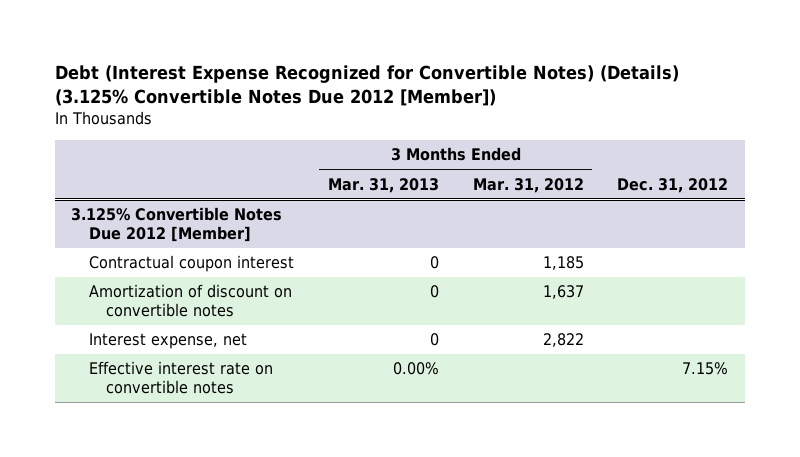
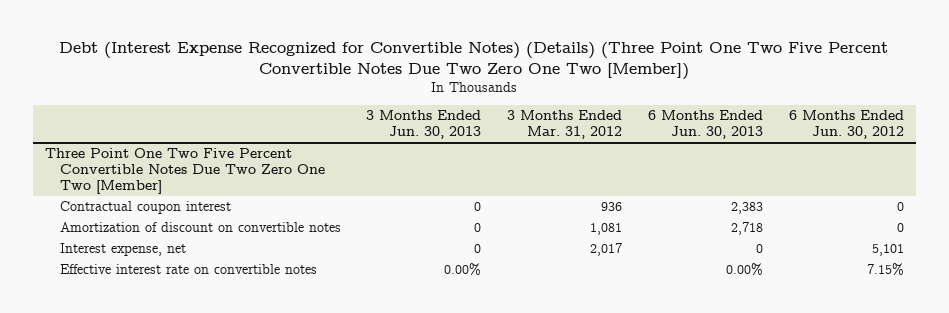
- Debt (Interest Expense Recognized for Convertible Notes) (Details) (3.125% Convertible Notes Due 2012 [Member])
+ Debt (Interest Expense Recognized for Convertible Notes) (Details) (Three Point One Two Five Percent Convertible Notes Due Two Zero One Two [Member])
- | 3 Months Ended Mar. 31, 2013 | 3 Months Ended Mar. 31, 2012 | Dec. 31, 2012
+ | 3 Months Ended Jun. 30, 2013 | 3 Months Ended Mar. 31, 2012 | 6 Months Ended Jun. 30, 2013 | 6 Months Ended Jun. 30, 2012
- 3.125% Convertible Notes Due 2012 [Member]
- Contractual coupon interest | 0 | 1,185 |
- Amortization of discount on convertible notes | 0 | 1,637 |
- Interest expense, net | 0 | 2,822 |
+ Three Point One Two Five Percent Convertible Notes Due Two Zero One Two [Member]
+ Contractual coupon interest | 0 | 936 | 2,383 | 0
+ Amortization of discount on convertible notes | 0 | 1,081 | 2,718 | 0
+ Interest expense, net | 0 | 2,017 | 0 | 5,101

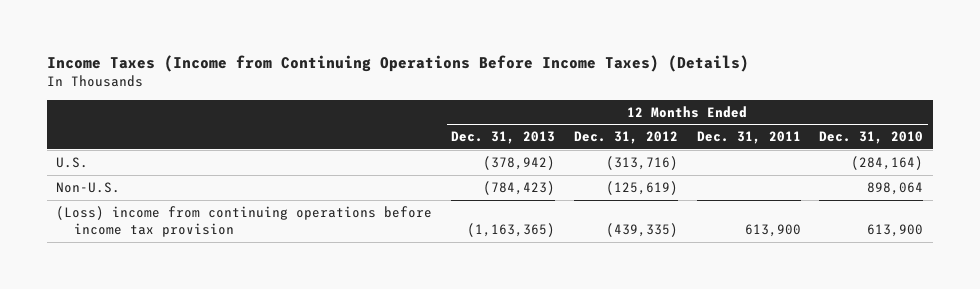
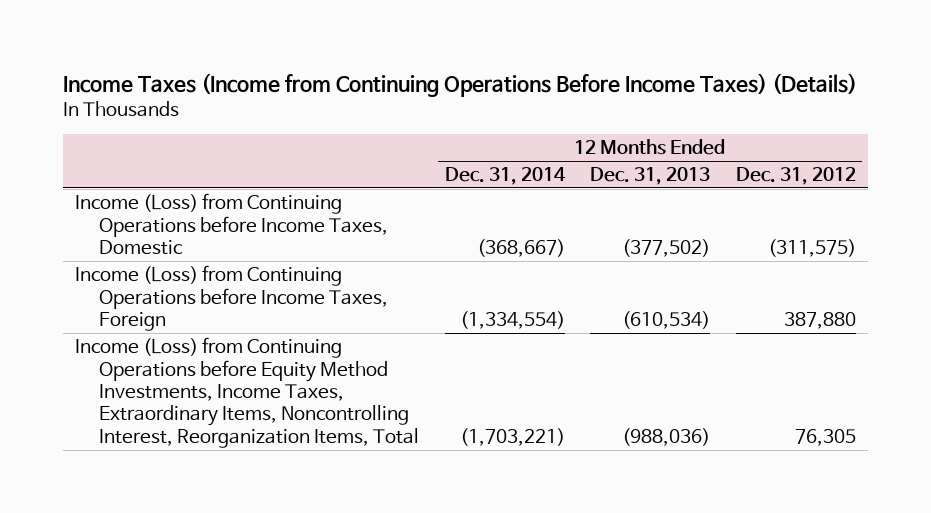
- | 12 Months Ended Dec. 31, 2013 | 12 Months Ended Dec. 31, 2012 | 12 Months Ended Dec. 31, 2011 | 12 Months Ended Dec. 31, 2010
+ | 12 Months Ended Dec. 31, 2014 | 12 Months Ended Dec. 31, 2013 | 12 Months Ended Dec. 31, 2012
- U.S. | (378,942) | (313,716) | | (284,164)
- Non-U.S. | (784,423) | (125,619) | | 898,064
- (Loss) income from continuing operations before income tax provision | (1,163,365) | (439,335) | 613,900 | 613,900
+ Income (Loss) from Continuing Operations before Income Taxes, Domestic | (368,667) | (377,502) | (311,575)
+ Income (Loss) from Continuing Operations before Income Taxes, Foreign | (1,334,554) | (610,534) | 387,880
+ Income (Loss) from Continuing Operations before Equity Method Investments, Income Taxes, Extraordinary Items, Noncontrolling Interest, Reorganization Items, Total | (1,703,221) | (988,036) | 76,305

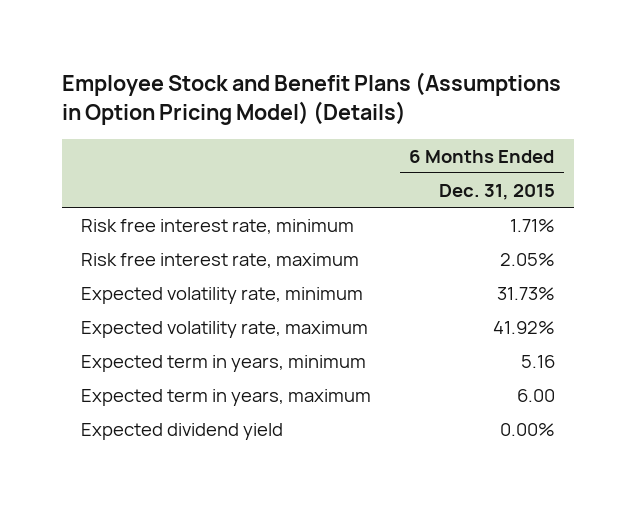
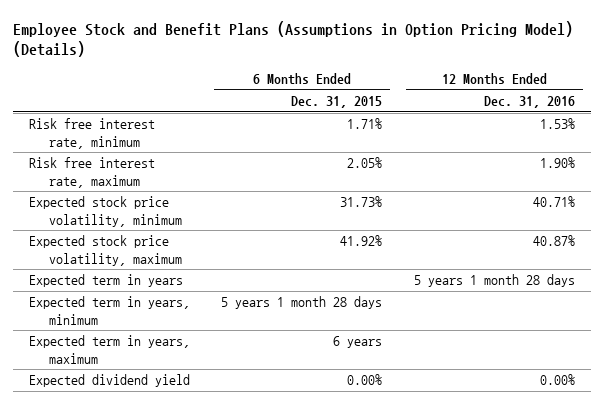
- | 6 Months Ended Dec. 31, 2015
+ | 6 Months Ended Dec. 31, 2015 | 12 Months Ended Dec. 31, 2016
- Expected volatility rate, minimum | 31.73%
- Expected volatility rate, maximum | 41.92%
- Expected term in years, minimum | 5.16
- Expected term in years, maximum | 6.00
+ Expected stock price volatility, minimum | 31.73% | 40.71%
+ Expected stock price volatility, maximum | 41.92% | 40.87%
+ Expected term in years | | 5 years 1 month 28 days
+ Expected term in years, minimum | 5 years 1 month 28 days |
+ Expected term in years, maximum | 6 years |

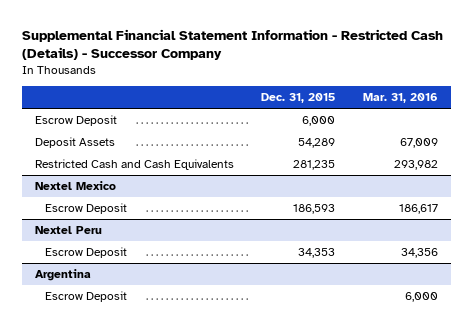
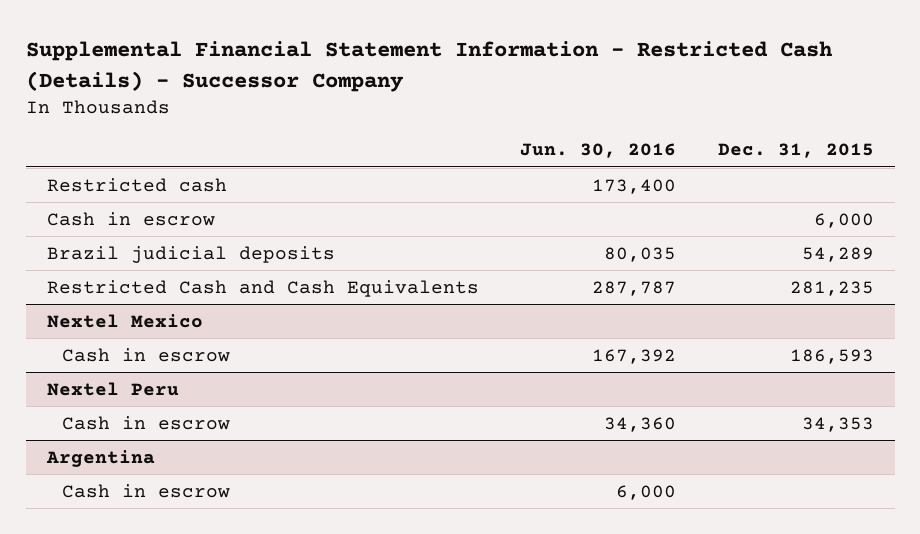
- | Dec. 31, 2015 | Mar. 31, 2016
+ | Jun. 30, 2016 | Dec. 31, 2015
- Escrow Deposit | 6,000 |
- Deposit Assets | 54,289 | 67,009
+ Restricted cash | 173,400 |
+ Cash in escrow | | 6,000
+ Brazil judicial deposits | 80,035 | 54,289
@ Nextel Mexico
- Escrow Deposit | 186,593 | 186,617
+ Cash in escrow | 167,392 | 186,593
@ Nextel Peru
- Escrow Deposit | 34,353 | 34,356
+ Cash in escrow | 34,360 | 34,353
@ Argentina
- Escrow Deposit | | 6,000
+ Cash in escrow | 6,000 |

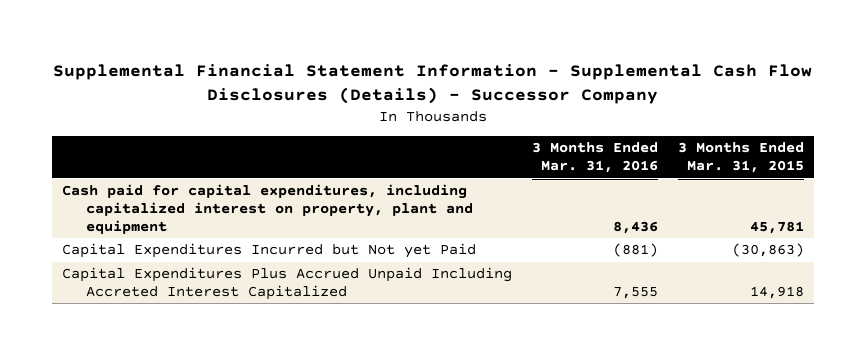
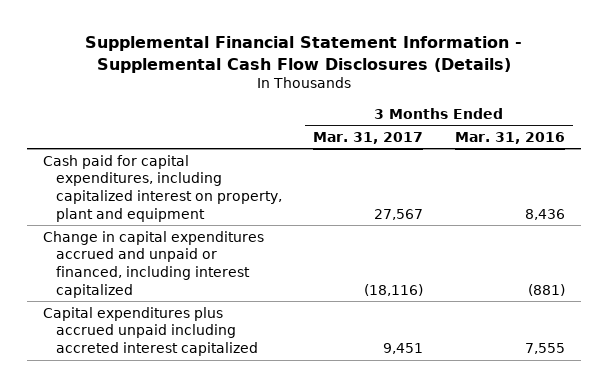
- Supplemental Financial Statement Information - Supplemental Cash Flow Disclosures (Details) - Successor Company
+ Supplemental Financial Statement Information - Supplemental Cash Flow Disclosures (Details)
- | 3 Months Ended Mar. 31, 2016 | 3 Months Ended Mar. 31, 2015
+ | 3 Months Ended Mar. 31, 2017 | 3 Months Ended Mar. 31, 2016
- Capital Expenditures Incurred but Not yet Paid | (881) | (30,863)
- Capital Expenditures Plus Accrued Unpaid Including Accreted Interest Capitalized | 7,555 | 14,918
+ Change in capital expenditures accrued and unpaid or financed, including interest capitalized | (18,116) | (881)
+ Capital expenditures plus accrued unpaid including accreted interest capitalized | 9,451 | 7,555

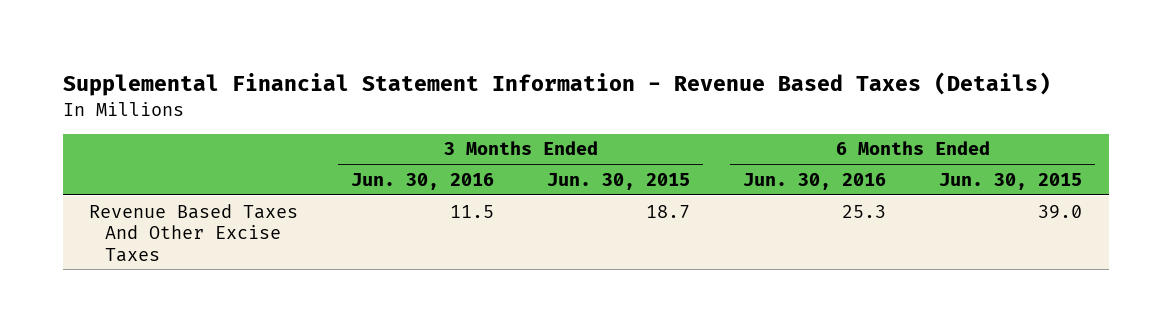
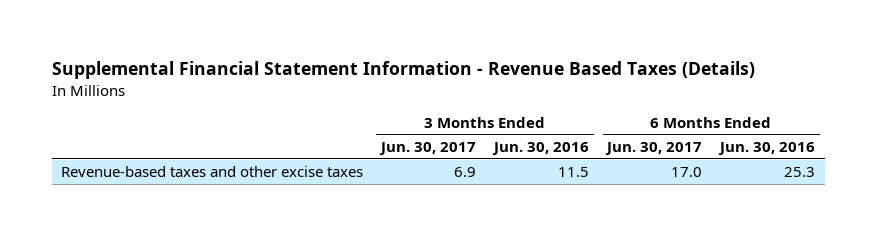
- | 3 Months Ended Jun. 30, 2016 | 3 Months Ended Jun. 30, 2015 | 6 Months Ended Jun. 30, 2016 | 6 Months Ended Jun. 30, 2015
+ | 3 Months Ended Jun. 30, 2017 | 3 Months Ended Jun. 30, 2016 | 6 Months Ended Jun. 30, 2017 | 6 Months Ended Jun. 30, 2016
- Revenue Based Taxes And Other Excise Taxes | 11.5 | 18.7 | 25.3 | 39.0
+ Revenue-based taxes and other excise taxes | 6.9 | 11.5 | 17.0 | 25.3

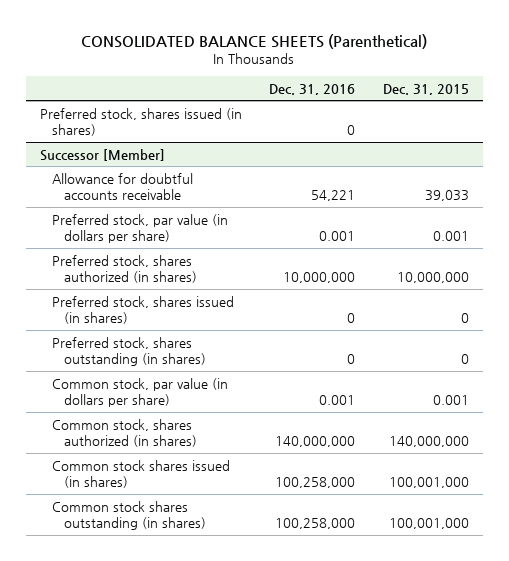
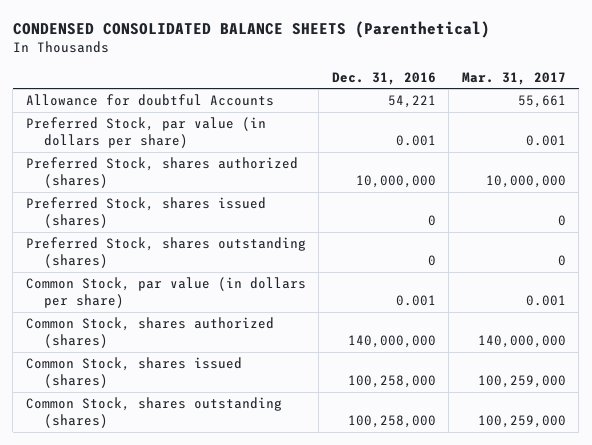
- CONSOLIDATED BALANCE SHEETS (Parenthetical)
+ CONDENSED CONSOLIDATED BALANCE SHEETS (Parenthetical)
- | Dec. 31, 2016 | Dec. 31, 2015
+ | Dec. 31, 2016 | Mar. 31, 2017
- Preferred stock, shares issued (in shares) | 0 |
- Successor [Member]
- Allowance for doubtful accounts receivable | 54,221 | 39,033
- Preferred stock, par value (in dollars per share) | 0.001 | 0.001
- Preferred stock, shares authorized (in shares) | 10,000,000 | 10,000,000
- Preferred stock, shares issued (in shares) | 0 | 0
- Preferred stock, shares outstanding (in shares) | 0 | 0
- Common stock, par value (in dollars per share) | 0.001 | 0.001
- Common stock, shares authorized (in shares) | 140,000,000 | 140,000,000
- Common stock shares issued (in shares) | 100,258,000 | 100,001,000
- Common stock shares outstanding (in shares) | 100,258,000 | 100,001,000
+ Allowance for doubtful Accounts | 54,221 | 55,661
+ Preferred Stock, par value (in dollars per share) | 0.001 | 0.001
+ Preferred Stock, shares authorized (shares) | 10,000,000 | 10,000,000
+ Preferred Stock, shares issued (shares) | 0 | 0
+ Preferred Stock, shares outstanding (shares) | 0 | 0
+ Common Stock, par value (in dollars per share) | 0.001 | 0.001
+ Common Stock, shares authorized (shares) | 140,000,000 | 140,000,000
+ Common Stock, shares issued (shares) | 100,258,000 | 100,259,000
+ Common Stock, shares outstanding (shares) | 100,258,000 | 100,259,000

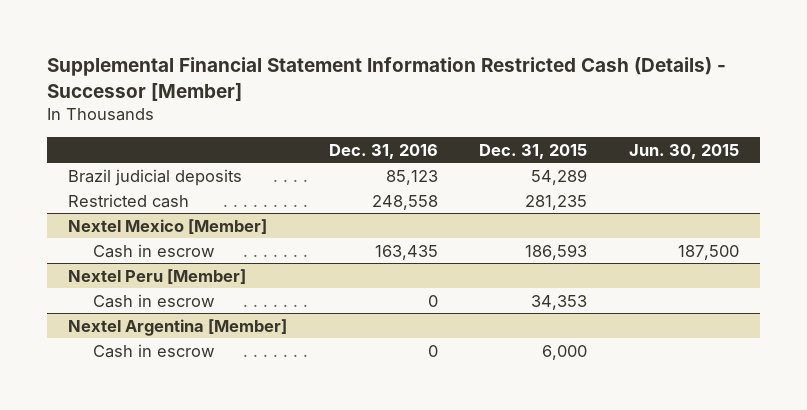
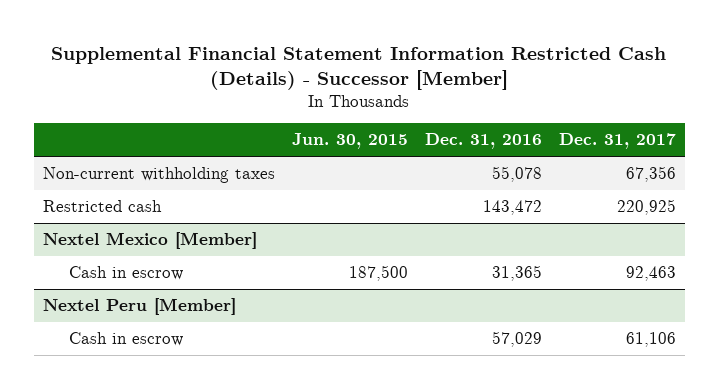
- | Dec. 31, 2016 | Dec. 31, 2015 | Jun. 30, 2015
+ | Jun. 30, 2015 | Dec. 31, 2016 | Dec. 31, 2017
- Brazil judicial deposits | 85,123 | 54,289 |
- Restricted cash | 248,558 | 281,235 |
+ Non-current withholding taxes | | 55,078 | 67,356
+ Restricted cash | | 143,472 | 220,925
@ Nextel Mexico [Member]
- Cash in escrow | 163,435 | 186,593 | 187,500
+ Cash in escrow | 187,500 | 31,365 | 92,463
@ Nextel Peru [Member]
- Cash in escrow | 0 | 34,353 |
- Nextel Argentina [Member]
- Cash in escrow | 0 | 6,000 |
@ Nextel Peru [Member]
+ Cash in escrow | | 57,029 | 61,106

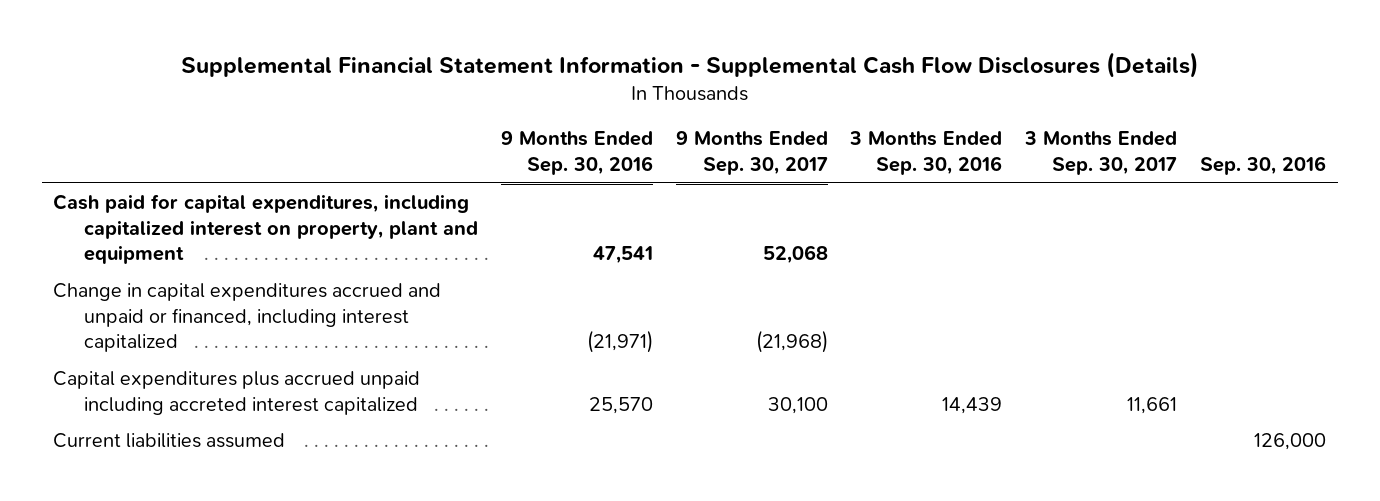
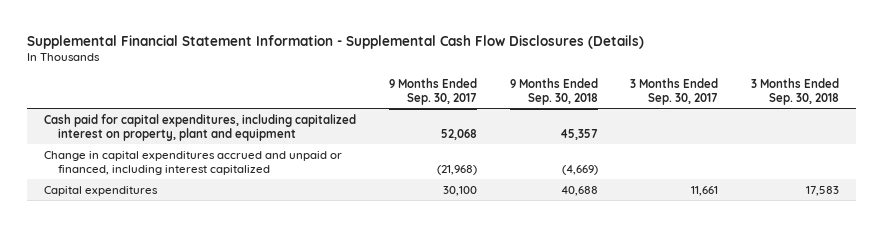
- | 9 Months Ended Sep. 30, 2016 | 9 Months Ended Sep. 30, 2017 | 3 Months Ended Sep. 30, 2016 | 3 Months Ended Sep. 30, 2017 | Sep. 30, 2016
+ | 9 Months Ended Sep. 30, 2017 | 9 Months Ended Sep. 30, 2018 | 3 Months Ended Sep. 30, 2017 | 3 Months Ended Sep. 30, 2018
- Capital expenditures plus accrued unpaid including accreted interest capitalized | 25,570 | 30,100 | 14,439 | 11,661 |
- Current liabilities assumed | | | | | 126,000
+ Capital expenditures | 30,100 | 40,688 | 11,661 | 17,583

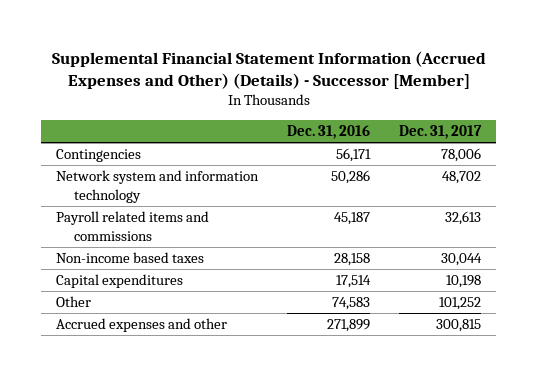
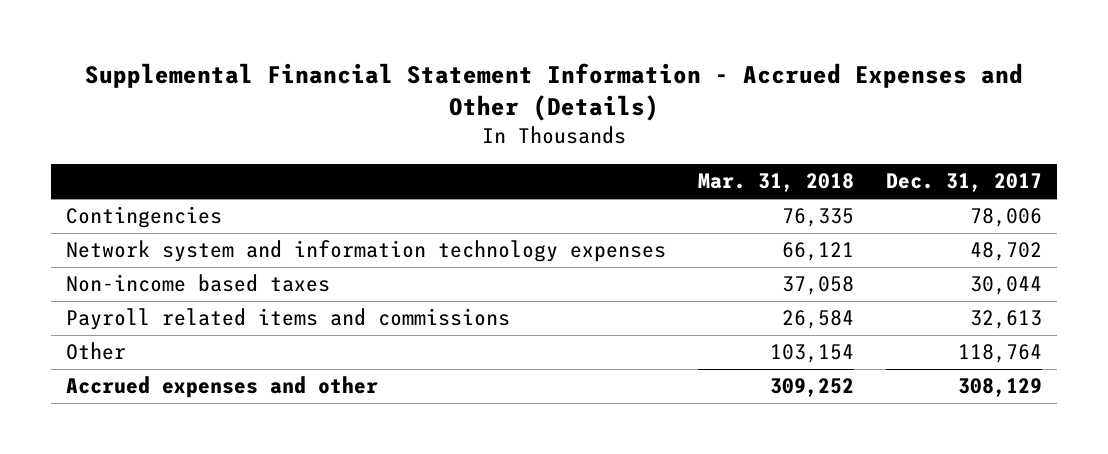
- Supplemental Financial Statement Information (Accrued Expenses and Other) (Details) - Successor [Member]
+ Supplemental Financial Statement Information - Accrued Expenses and Other (Details)
- | Dec. 31, 2016 | Dec. 31, 2017
+ | Mar. 31, 2018 | Dec. 31, 2017
- Network system and information technology | 50,286 | 48,702
+ Network system and information technology expenses | 66,121 | 48,702
- Capital expenditures | 17,514 | 10,198
- Other | 74,583 | 101,252
- Accrued expenses and other | 271,899 | 300,815
moved down: Payroll related items and commissions | 26,584 | 32,613
+ Other | 103,154 | 118,764
+ Accrued expenses and other | 309,252 | 308,129

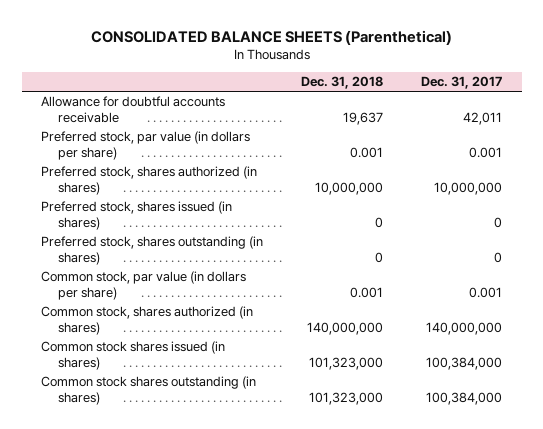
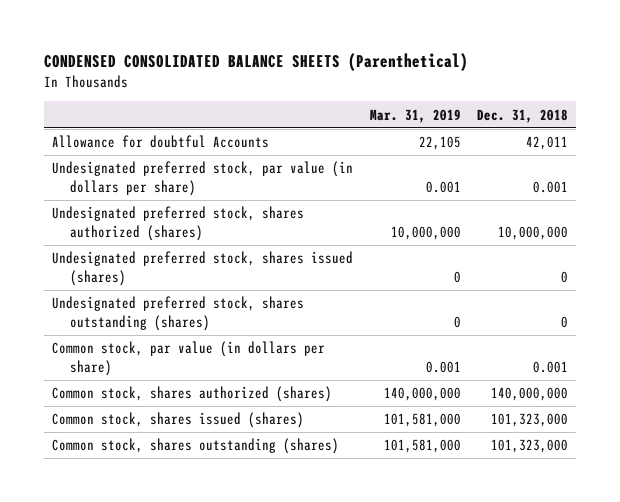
- CONSOLIDATED BALANCE SHEETS (Parenthetical)
+ CONDENSED CONSOLIDATED BALANCE SHEETS (Parenthetical)
- | Dec. 31, 2018 | Dec. 31, 2017
+ | Mar. 31, 2019 | Dec. 31, 2018
- Allowance for doubtful accounts receivable | 19,637 | 42,011
- Preferred stock, par value (in dollars per share) | 0.001 | 0.001
- Preferred stock, shares authorized (in shares) | 10,000,000 | 10,000,000
- Preferred stock, shares issued (in shares) | 0 | 0
- Preferred stock, shares outstanding (in shares) | 0 | 0
+ Allowance for doubtful Accounts | 22,105 | 42,011
+ Undesignated preferred stock, par value (in dollars per share) | 0.001 | 0.001
+ Undesignated preferred stock, shares authorized (shares) | 10,000,000 | 10,000,000
+ Undesignated preferred stock, shares issued (shares) | 0 | 0
+ Undesignated preferred stock, shares outstanding (shares) | 0 | 0
- Common stock, shares authorized (in shares) | 140,000,000 | 140,000,000
- Common stock shares issued (in shares) | 101,323,000 | 100,384,000
- Common stock shares outstanding (in shares) | 101,323,000 | 100,384,000
+ Common stock, shares authorized (shares) | 140,000,000 | 140,000,000
+ Common stock, shares issued (shares) | 101,581,000 | 101,323,000
+ Common stock, shares outstanding (shares) | 101,581,000 | 101,323,000

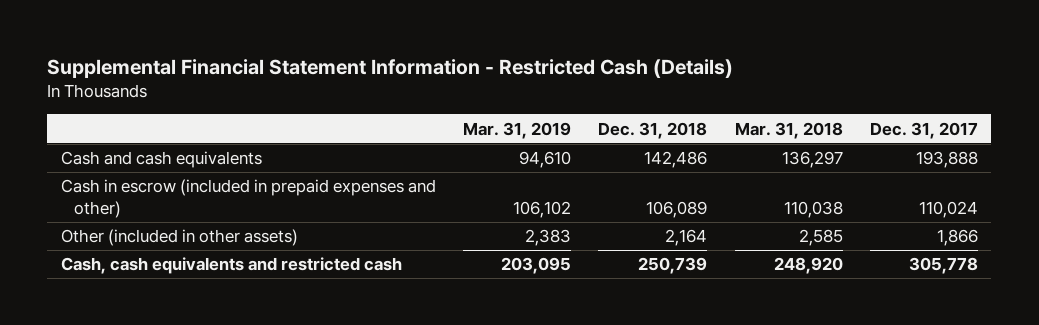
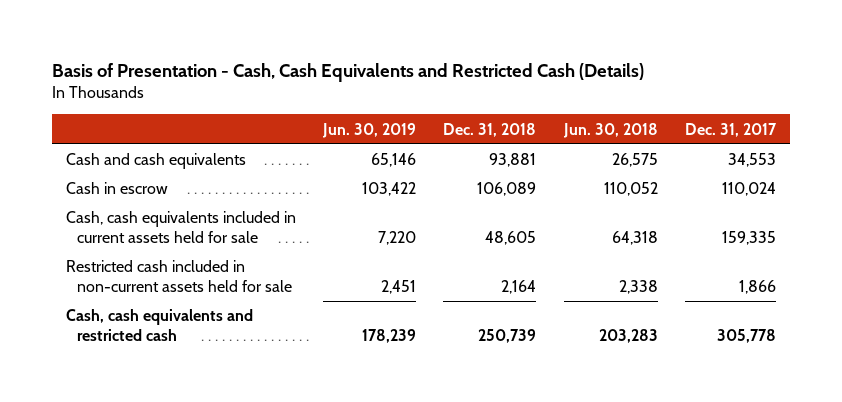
- Supplemental Financial Statement Information - Restricted Cash (Details)
+ Basis of Presentation - Cash, Cash Equivalents and Restricted Cash (Details)
- | Mar. 31, 2019 | Dec. 31, 2018 | Mar. 31, 2018 | Dec. 31, 2017
+ | Jun. 30, 2019 | Dec. 31, 2018 | Jun. 30, 2018 | Dec. 31, 2017
- Cash and cash equivalents | 94,610 | 142,486 | 136,297 | 193,888
- Cash in escrow (included in prepaid expenses and other) | 106,102 | 106,089 | 110,038 | 110,024
- Other (included in other assets) | 2,383 | 2,164 | 2,585 | 1,866
+ Cash and cash equivalents | 65,146 | 93,881 | 26,575 | 34,553
+ Cash in escrow | 103,422 | 106,089 | 110,052 | 110,024
+ Cash, cash equivalents included in current assets held for sale | 7,220 | 48,605 | 64,318 | 159,335
+ Restricted cash included in non-current assets held for sale | 2,451 | 2,164 | 2,338 | 1,866

